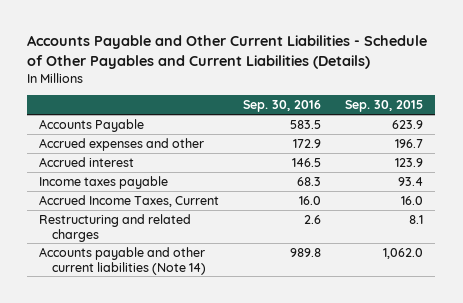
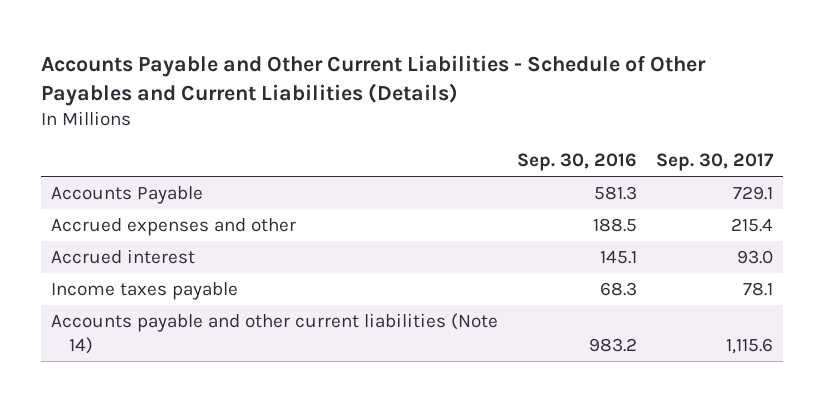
- | Sep. 30, 2016 | Sep. 30, 2015
+ | Sep. 30, 2016 | Sep. 30, 2017
- Accounts Payable | 583.5 | 623.9
- Accrued expenses and other | 172.9 | 196.7
- Accrued interest | 146.5 | 123.9
+ Accounts Payable | 581.3 | 729.1
+ Accrued expenses and other | 188.5 | 215.4
+ Accrued interest | 145.1 | 93.0
- Accrued Income Taxes, Current | 16.0 | 16.0
- Restructuring and related charges | 2.6 | 8.1
- Accounts payable and other current liabilities (Note 14) | 989.8 | 1,062.0
+ Accounts payable and other current liabilities (Note 14) | 983.2 | 1,115.6

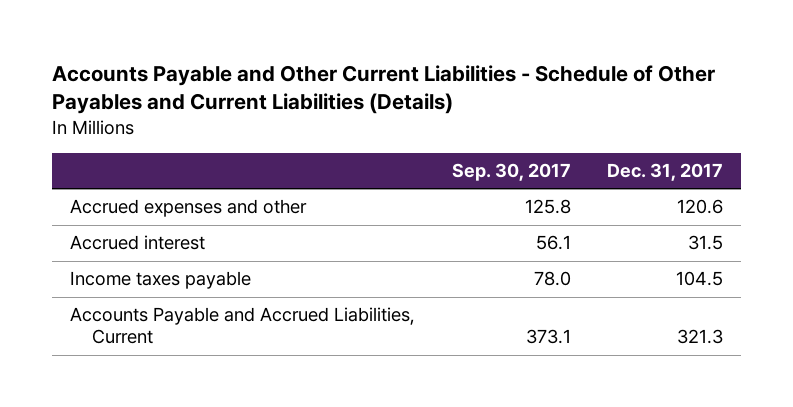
- | Sep. 30, 2016 | Sep. 30, 2017
+ | Sep. 30, 2017 | Dec. 31, 2017
- Accounts Payable | 581.3 | 729.1
- Accrued expenses and other | 188.5 | 215.4
- Accrued interest | 145.1 | 93.0
- Income taxes payable | 68.3 | 78.1
- Accounts payable and other current liabilities (Note 14) | 983.2 | 1,115.6
+ Accrued expenses and other | 125.8 | 120.6
+ Accrued interest | 56.1 | 31.5
+ Income taxes payable | 78.0 | 104.5
+ Accounts Payable and Accrued Liabilities, Current | 373.1 | 321.3

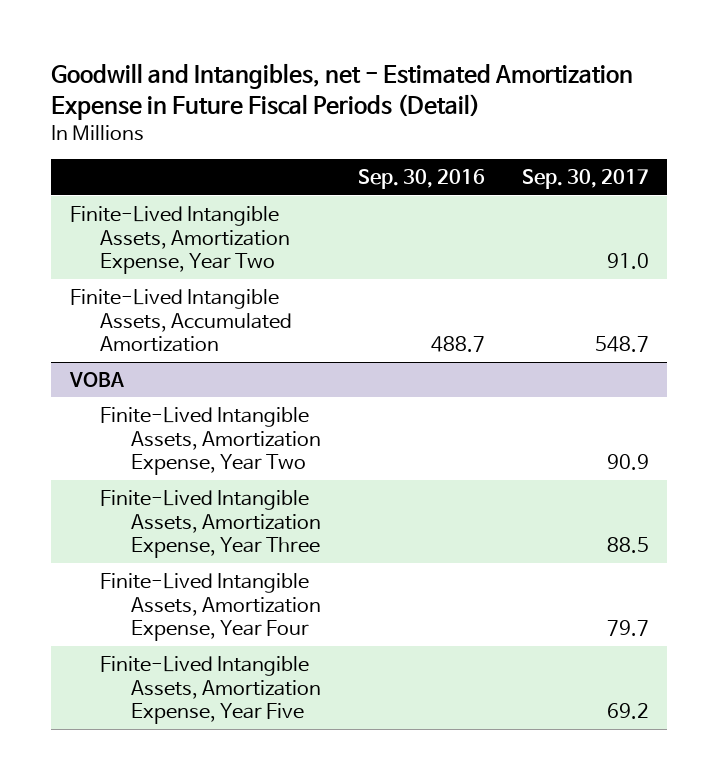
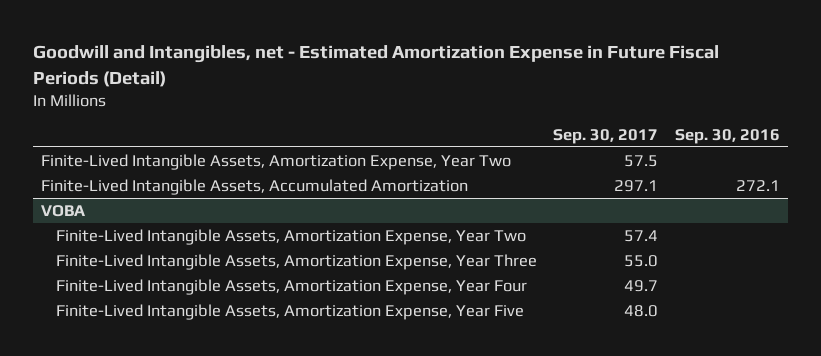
- | Sep. 30, 2016 | Sep. 30, 2017
+ | Sep. 30, 2017 | Sep. 30, 2016
- Finite-Lived Intangible Assets, Amortization Expense, Year Two | | 91.0
- Finite-Lived Intangible Assets, Accumulated Amortization | 488.7 | 548.7
+ Finite-Lived Intangible Assets, Amortization Expense, Year Two | 57.5 |
+ Finite-Lived Intangible Assets, Accumulated Amortization | 297.1 | 272.1
@ VOBA
- Finite-Lived Intangible Assets, Amortization Expense, Year Two | | 90.9
- Finite-Lived Intangible Assets, Amortization Expense, Year Three | | 88.5
- Finite-Lived Intangible Assets, Amortization Expense, Year Four | | 79.7
- Finite-Lived Intangible Assets, Amortization Expense, Year Five | | 69.2
+ Finite-Lived Intangible Assets, Amortization Expense, Year Two | 57.4 |
+ Finite-Lived Intangible Assets, Amortization Expense, Year Three | 55.0 |
+ Finite-Lived Intangible Assets, Amortization Expense, Year Four | 49.7 |
+ Finite-Lived Intangible Assets, Amortization Expense, Year Five | 48.0 |

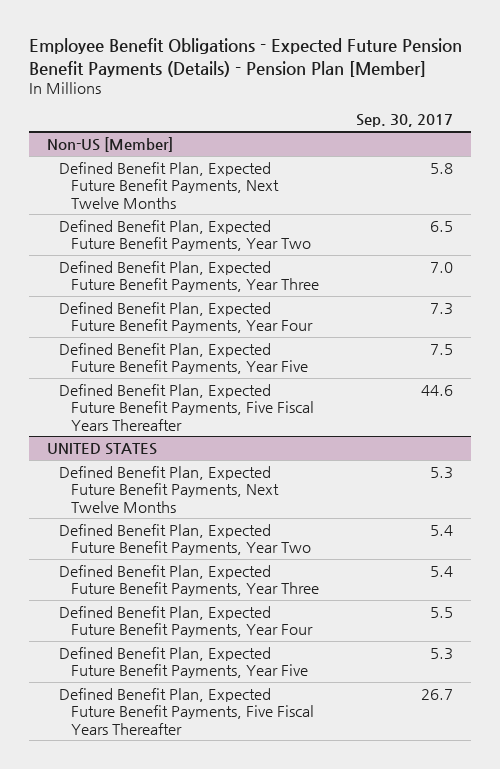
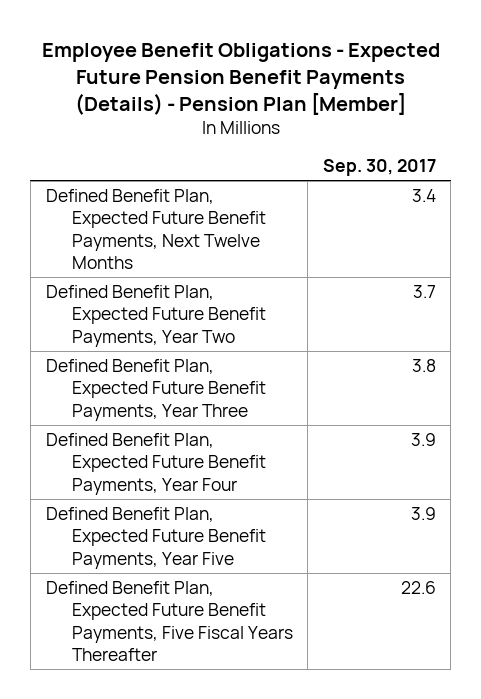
- Non-US [Member]
- Defined Benefit Plan, Expected Future Benefit Payments, Next Twelve Months | 5.8
- Defined Benefit Plan, Expected Future Benefit Payments, Year Two | 6.5
- Defined Benefit Plan, Expected Future Benefit Payments, Year Three | 7.0
- Defined Benefit Plan, Expected Future Benefit Payments, Year Four | 7.3
- Defined Benefit Plan, Expected Future Benefit Payments, Year Five | 7.5
- Defined Benefit Plan, Expected Future Benefit Payments, Five Fiscal Years Thereafter | 44.6
- UNITED STATES
- Defined Benefit Plan, Expected Future Benefit Payments, Next Twelve Months | 5.3
- Defined Benefit Plan, Expected Future Benefit Payments, Year Two | 5.4
- Defined Benefit Plan, Expected Future Benefit Payments, Year Three | 5.4
- Defined Benefit Plan, Expected Future Benefit Payments, Year Four | 5.5
- Defined Benefit Plan, Expected Future Benefit Payments, Year Five | 5.3
- Defined Benefit Plan, Expected Future Benefit Payments, Five Fiscal Years Thereafter | 26.7
+ Defined Benefit Plan, Expected Future Benefit Payments, Next Twelve Months | 3.4
+ Defined Benefit Plan, Expected Future Benefit Payments, Year Two | 3.7
+ Defined Benefit Plan, Expected Future Benefit Payments, Year Three | 3.8
+ Defined Benefit Plan, Expected Future Benefit Payments, Year Four | 3.9
+ Defined Benefit Plan, Expected Future Benefit Payments, Year Five | 3.9
+ Defined Benefit Plan, Expected Future Benefit Payments, Five Fiscal Years Thereafter | 22.6

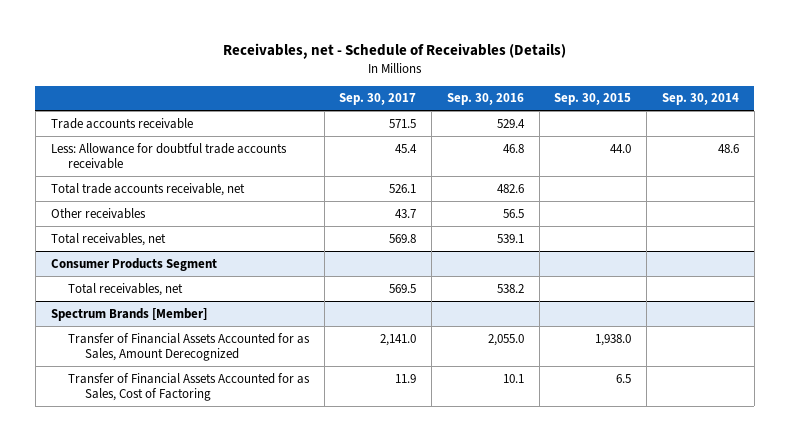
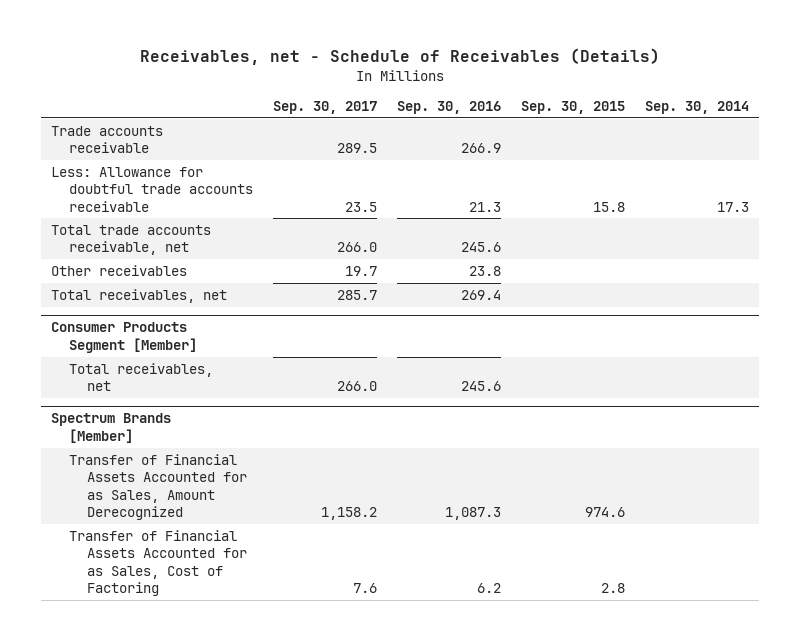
- Trade accounts receivable | 571.5 | 529.4 | |
- Less: Allowance for doubtful trade accounts receivable | 45.4 | 46.8 | 44.0 | 48.6
- Total trade accounts receivable, net | 526.1 | 482.6 | |
- Other receivables | 43.7 | 56.5 | |
- Total receivables, net | 569.8 | 539.1 | |
- Consumer Products Segment
- Total receivables, net | 569.5 | 538.2 | |
+ Trade accounts receivable | 289.5 | 266.9 | |
+ Less: Allowance for doubtful trade accounts receivable | 23.5 | 21.3 | 15.8 | 17.3
+ Total trade accounts receivable, net | 266.0 | 245.6 | |
+ Other receivables | 19.7 | 23.8 | |
+ Total receivables, net | 285.7 | 269.4 | |
+ Consumer Products Segment [Member]
+ Total receivables, net | 266.0 | 245.6 | |
@ Spectrum Brands [Member]
- Transfer of Financial Assets Accounted for as Sales, Amount Derecognized | 2,141.0 | 2,055.0 | 1,938.0 |
- Transfer of Financial Assets Accounted for as Sales, Cost of Factoring | 11.9 | 10.1 | 6.5 |
+ Transfer of Financial Assets Accounted for as Sales, Amount Derecognized | 1,158.2 | 1,087.3 | 974.6 |
+ Transfer of Financial Assets Accounted for as Sales, Cost of Factoring | 7.6 | 6.2 | 2.8 |

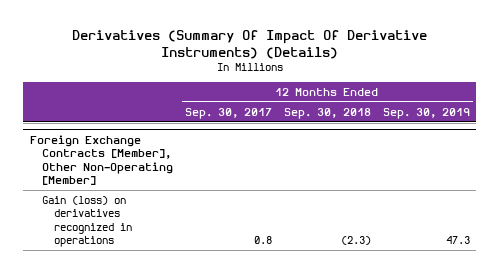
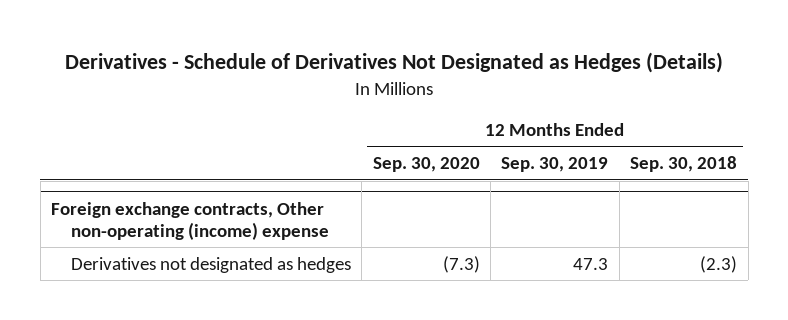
- Derivatives (Summary Of Impact Of Derivative Instruments) (Details)
+ Derivatives - Schedule of Derivatives Not Designated as Hedges (Details)
- | 12 Months Ended Sep. 30, 2017 | 12 Months Ended Sep. 30, 2018 | 12 Months Ended Sep. 30, 2019
+ | 12 Months Ended Sep. 30, 2020 | 12 Months Ended Sep. 30, 2019 | 12 Months Ended Sep. 30, 2018
- Foreign Exchange Contracts [Member], Other Non-Operating [Member]
- Gain (loss) on derivatives recognized in operations | 0.8 | (2.3) | 47.3
+ Foreign exchange contracts, Other non-operating (income) expense
+ Derivatives not designated as hedges | (7.3) | 47.3 | (2.3)

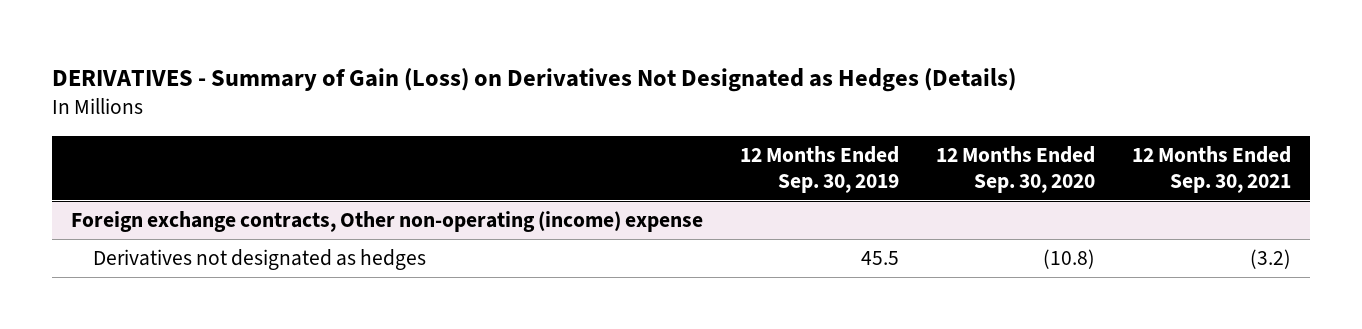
- Derivatives - Schedule of Derivatives Not Designated as Hedges (Details)
+ DERIVATIVES - Summary of Gain (Loss) on Derivatives Not Designated as Hedges (Details)
- | 12 Months Ended Sep. 30, 2020 | 12 Months Ended Sep. 30, 2019 | 12 Months Ended Sep. 30, 2018
+ | 12 Months Ended Sep. 30, 2019 | 12 Months Ended Sep. 30, 2020 | 12 Months Ended Sep. 30, 2021
@ Foreign exchange contracts, Other non-operating (income) expense
- Derivatives not designated as hedges | (7.3) | 47.3 | (2.3)
+ Derivatives not designated as hedges | 45.5 | (10.8) | (3.2)

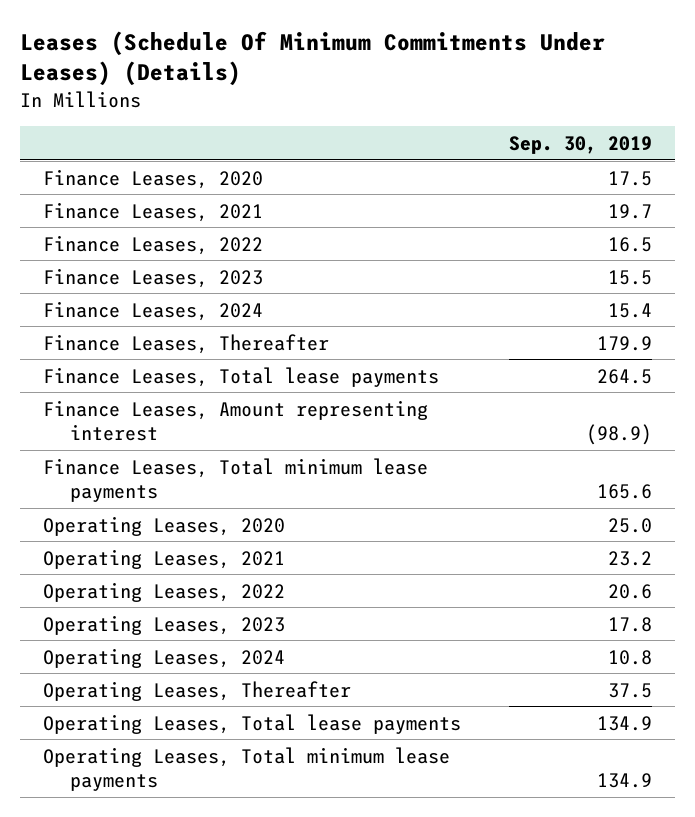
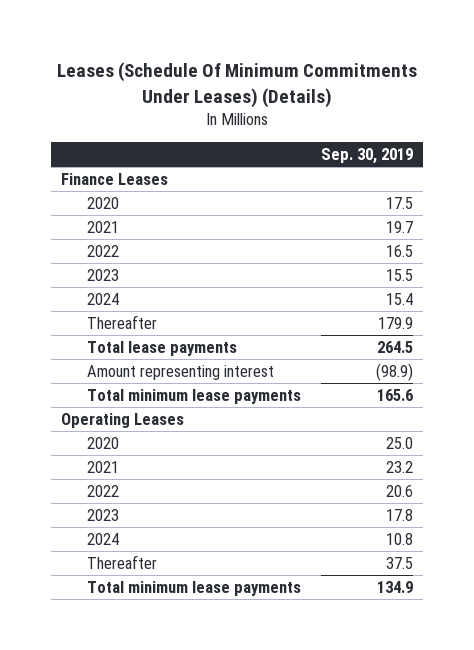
- Finance Leases, 2020 | 17.5
- Finance Leases, 2021 | 19.7
- Finance Leases, 2022 | 16.5
- Finance Leases, 2023 | 15.5
- Finance Leases, 2024 | 15.4
- Finance Leases, Thereafter | 179.9
- Finance Leases, Total lease payments | 264.5
- Finance Leases, Amount representing interest | (98.9)
- Finance Leases, Total minimum lease payments | 165.6
- Operating Leases, 2020 | 25.0
- Operating Leases, 2021 | 23.2
- Operating Leases, 2022 | 20.6
- Operating Leases, 2023 | 17.8
- Operating Leases, 2024 | 10.8
- Operating Leases, Thereafter | 37.5
- Operating Leases, Total lease payments | 134.9
- Operating Leases, Total minimum lease payments | 134.9
+ Finance Leases
+ 2020 | 17.5
+ 2021 | 19.7
+ 2022 | 16.5
+ 2023 | 15.5
+ 2024 | 15.4
+ Thereafter | 179.9
+ Total lease payments | 264.5
+ Amount representing interest | (98.9)
+ Total minimum lease payments | 165.6
+ Operating Leases
+ 2020 | 25.0
+ 2021 | 23.2
+ 2022 | 20.6
+ 2023 | 17.8
+ 2024 | 10.8
+ Thereafter | 37.5
+ Total minimum lease payments | 134.9

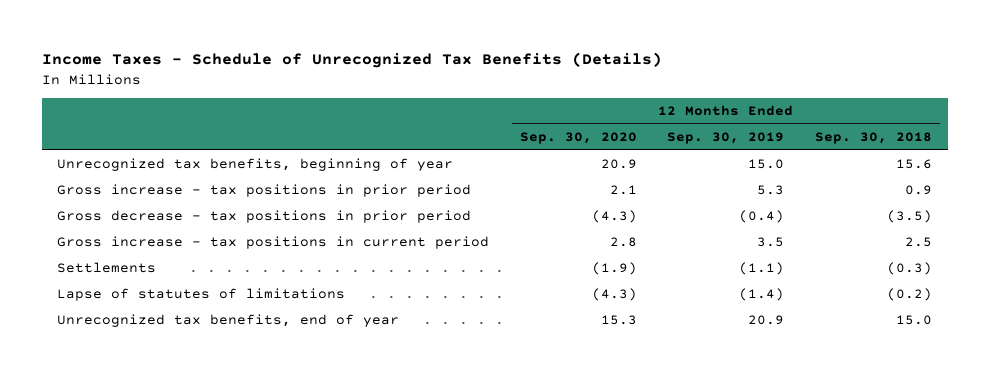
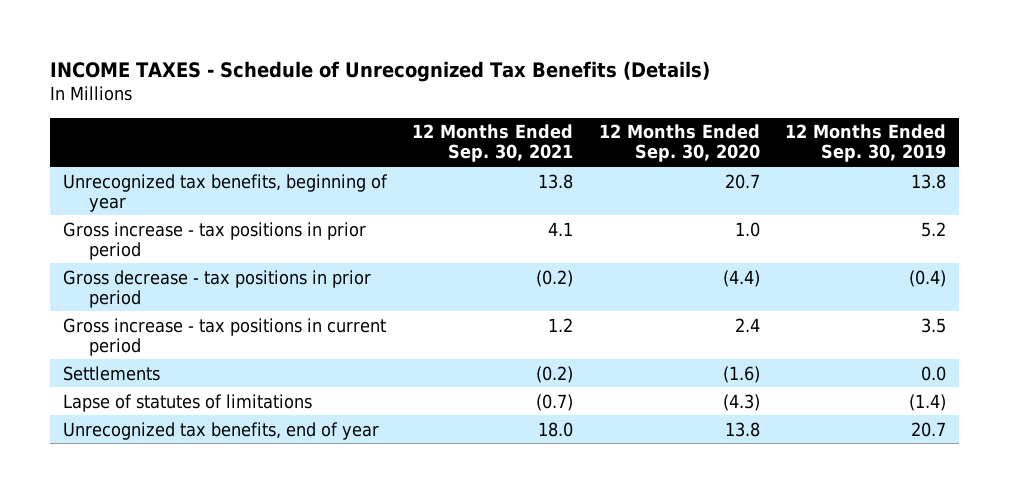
- Income Taxes - Schedule of Unrecognized Tax Benefits (Details)
+ INCOME TAXES - Schedule of Unrecognized Tax Benefits (Details)
- | 12 Months Ended Sep. 30, 2020 | 12 Months Ended Sep. 30, 2019 | 12 Months Ended Sep. 30, 2018
+ | 12 Months Ended Sep. 30, 2021 | 12 Months Ended Sep. 30, 2020 | 12 Months Ended Sep. 30, 2019
- Unrecognized tax benefits, beginning of year | 20.9 | 15.0 | 15.6
- Gross increase - tax positions in prior period | 2.1 | 5.3 | 0.9
- Gross decrease - tax positions in prior period | (4.3) | (0.4) | (3.5)
- Gross increase - tax positions in current period | 2.8 | 3.5 | 2.5
- Settlements | (1.9) | (1.1) | (0.3)
+ Unrecognized tax benefits, beginning of year | 13.8 | 20.7 | 13.8
+ Gross increase - tax positions in prior period | 4.1 | 1.0 | 5.2
+ Gross decrease - tax positions in prior period | (0.2) | (4.4) | (0.4)
+ Gross increase - tax positions in current period | 1.2 | 2.4 | 3.5
+ Settlements | (0.2) | (1.6) | 0.0
- Unrecognized tax benefits, end of year | 15.3 | 20.9 | 15.0
+ Unrecognized tax benefits, end of year | 18.0 | 13.8 | 20.7

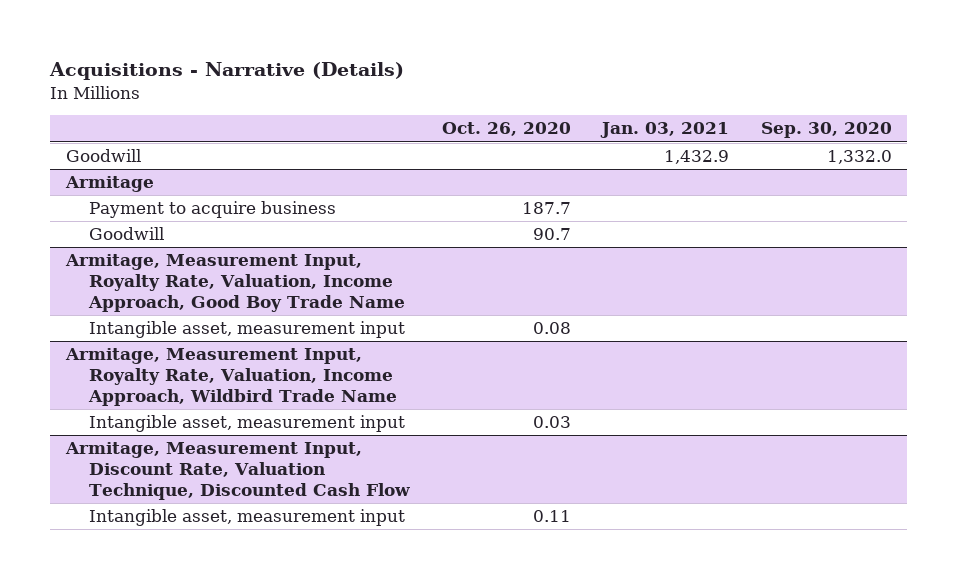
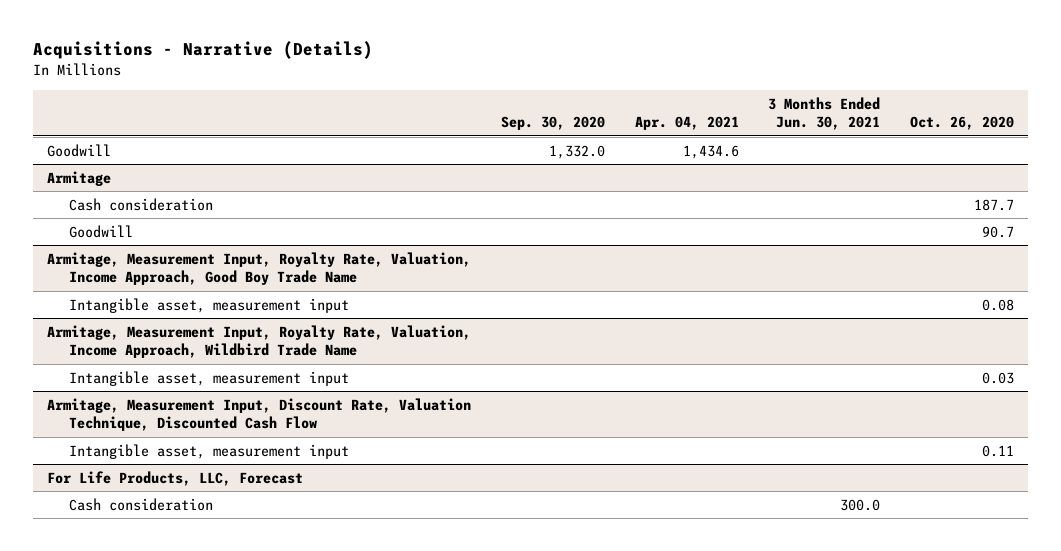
- | Oct. 26, 2020 | Jan. 03, 2021 | Sep. 30, 2020
+ | Sep. 30, 2020 | Apr. 04, 2021 | 3 Months Ended Jun. 30, 2021 | Oct. 26, 2020
@ Armitage
- Payment to acquire business | 187.7 | |
+ Cash consideration | | | | 187.7
+ For Life Products, LLC, Forecast
+ Cash consideration | | | 300.0 |

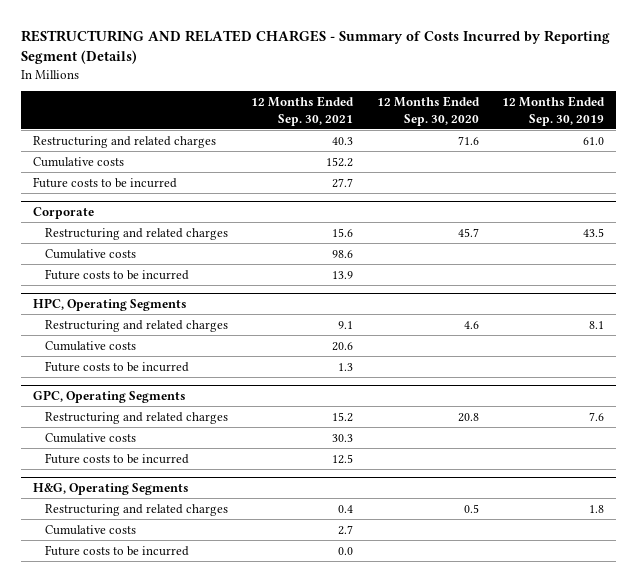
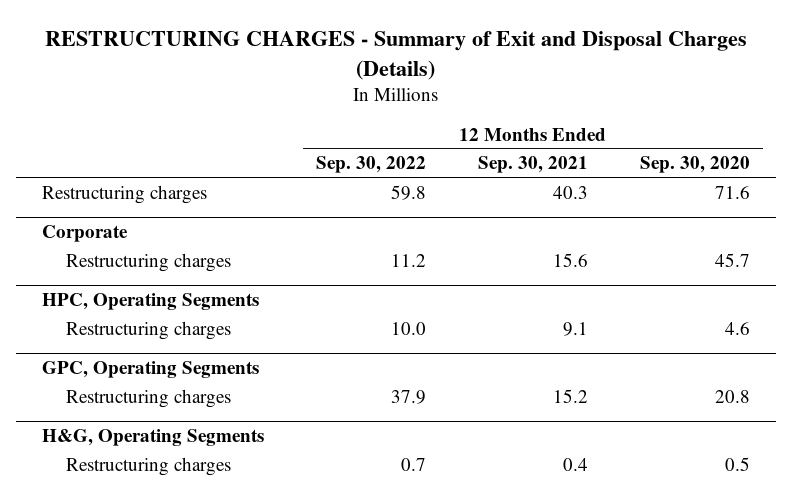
- RESTRUCTURING AND RELATED CHARGES - Summary of Costs Incurred by Reporting Segment (Details)
+ RESTRUCTURING CHARGES - Summary of Exit and Disposal Charges (Details)
- | 12 Months Ended Sep. 30, 2021 | 12 Months Ended Sep. 30, 2020 | 12 Months Ended Sep. 30, 2019
+ | 12 Months Ended Sep. 30, 2022 | 12 Months Ended Sep. 30, 2021 | 12 Months Ended Sep. 30, 2020
- Restructuring and related charges | 40.3 | 71.6 | 61.0
- Cumulative costs | 152.2 | |
- Future costs to be incurred | 27.7 | |
+ Restructuring charges | 59.8 | 40.3 | 71.6
@ Corporate
- Restructuring and related charges | 15.6 | 45.7 | 43.5
- Cumulative costs | 98.6 | |
- Future costs to be incurred | 13.9 | |
+ Restructuring charges | 11.2 | 15.6 | 45.7
@ HPC, Operating Segments
- Restructuring and related charges | 9.1 | 4.6 | 8.1
- Cumulative costs | 20.6 | |
- Future costs to be incurred | 1.3 | |
+ Restructuring charges | 10.0 | 9.1 | 4.6
@ GPC, Operating Segments
- Restructuring and related charges | 15.2 | 20.8 | 7.6
- Cumulative costs | 30.3 | |
- Future costs to be incurred | 12.5 | |
+ Restructuring charges | 37.9 | 15.2 | 20.8
@ H&G, Operating Segments
- Restructuring and related charges | 0.4 | 0.5 | 1.8
- Cumulative costs | 2.7 | |
- Future costs to be incurred | 0.0 | |
+ Restructuring charges | 0.7 | 0.4 | 0.5

